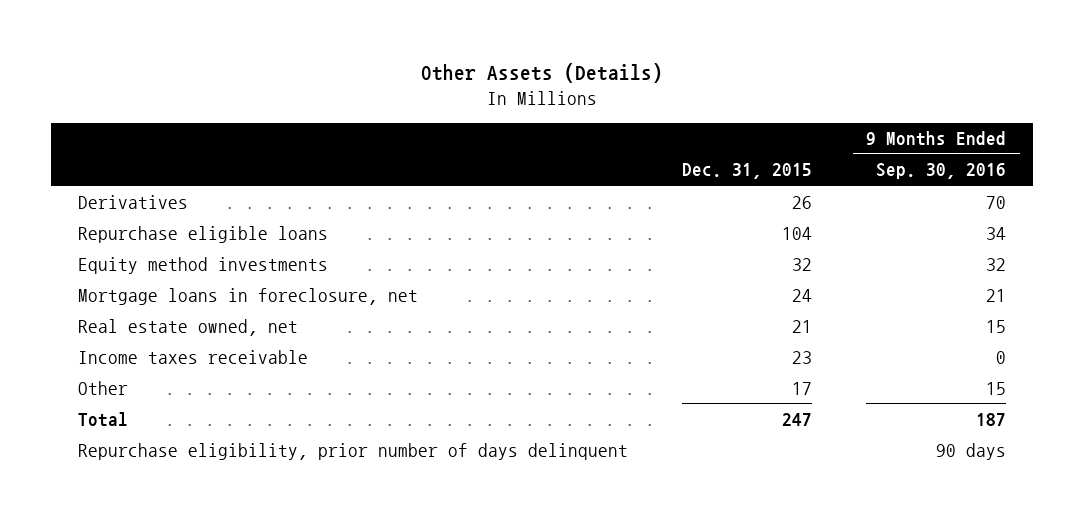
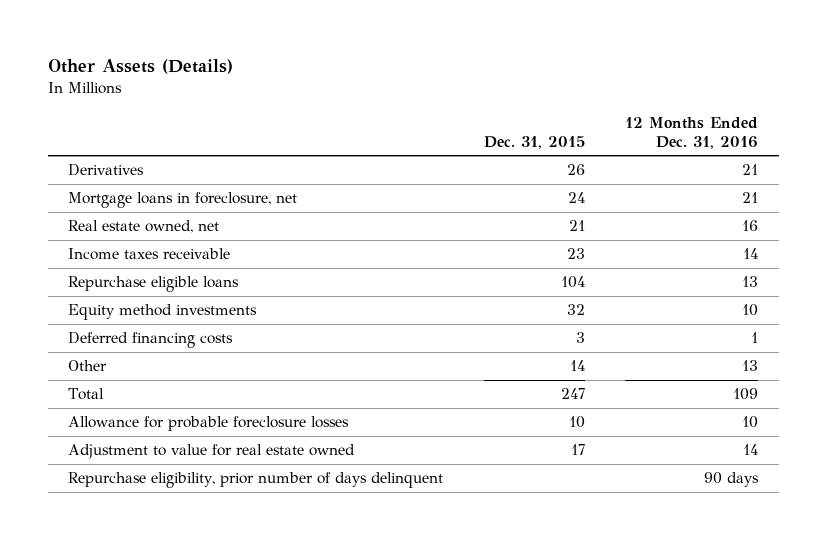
- | Dec. 31, 2015 | 9 Months Ended Sep. 30, 2016
+ | Dec. 31, 2015 | 12 Months Ended Dec. 31, 2016
- Other | 17 | 15
moved down: Repurchase eligible loans | 104 | 13
moved down: Equity method investments | 32 | 10
+ Deferred financing costs | 3 | 1
+ Other | 14 | 13
+ Allowance for probable foreclosure losses | 10 | 10
+ Adjustment to value for real estate owned | 17 | 14

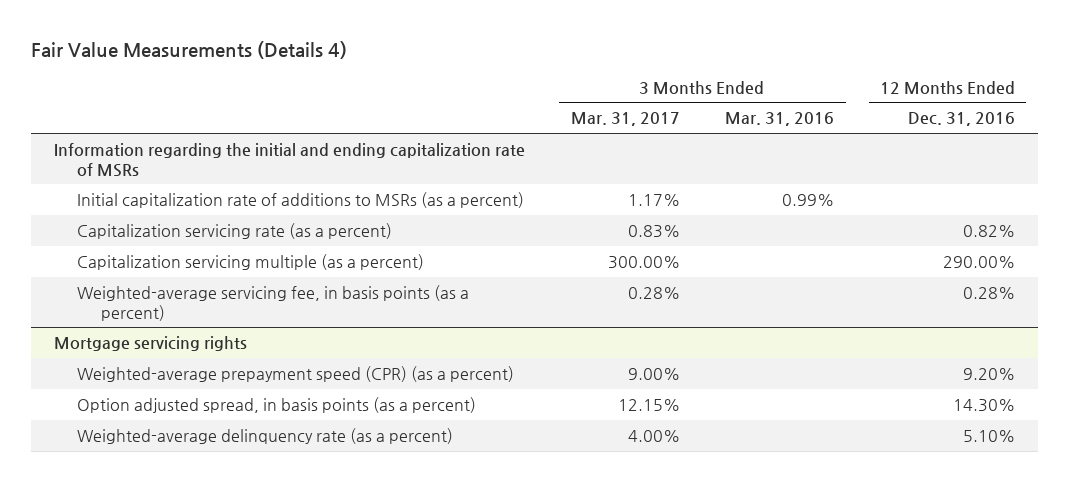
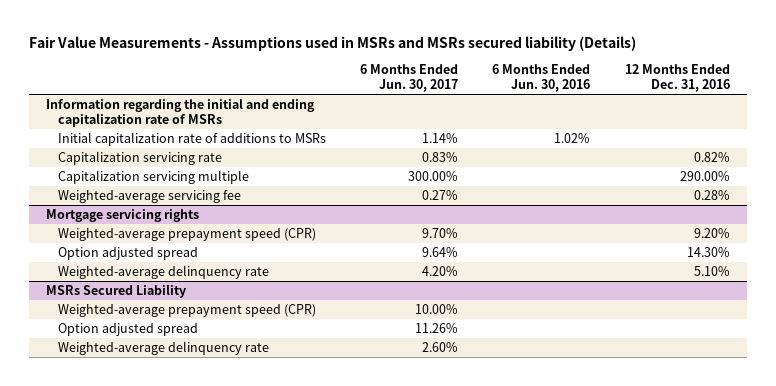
- Fair Value Measurements (Details 4)
+ Fair Value Measurements - Assumptions used in MSRs and MSRs secured liability (Details)
- | 3 Months Ended Mar. 31, 2017 | 3 Months Ended Mar. 31, 2016 | 12 Months Ended Dec. 31, 2016
+ | 6 Months Ended Jun. 30, 2017 | 6 Months Ended Jun. 30, 2016 | 12 Months Ended Dec. 31, 2016
- Initial capitalization rate of additions to MSRs (as a percent) | 1.17% | 0.99% |
- Capitalization servicing rate (as a percent) | 0.83% | | 0.82%
- Capitalization servicing multiple (as a percent) | 300.00% | | 290.00%
- Weighted-average servicing fee, in basis points (as a percent) | 0.28% | | 0.28%
+ Initial capitalization rate of additions to MSRs | 1.14% | 1.02% |
+ Capitalization servicing rate | 0.83% | | 0.82%
+ Capitalization servicing multiple | 300.00% | | 290.00%
+ Weighted-average servicing fee | 0.27% | | 0.28%
@ Mortgage servicing rights
- Weighted-average prepayment speed (CPR) (as a percent) | 9.00% | | 9.20%
- Option adjusted spread, in basis points (as a percent) | 12.15% | | 14.30%
- Weighted-average delinquency rate (as a percent) | 4.00% | | 5.10%
+ Weighted-average prepayment speed (CPR) | 9.70% | | 9.20%
+ Option adjusted spread | 9.64% | | 14.30%
+ Weighted-average delinquency rate | 4.20% | | 5.10%
+ MSRs Secured Liability
+ Weighted-average prepayment speed (CPR) | 10.00% | |
+ Option adjusted spread | 11.26% | |
+ Weighted-average delinquency rate | 2.60% | |

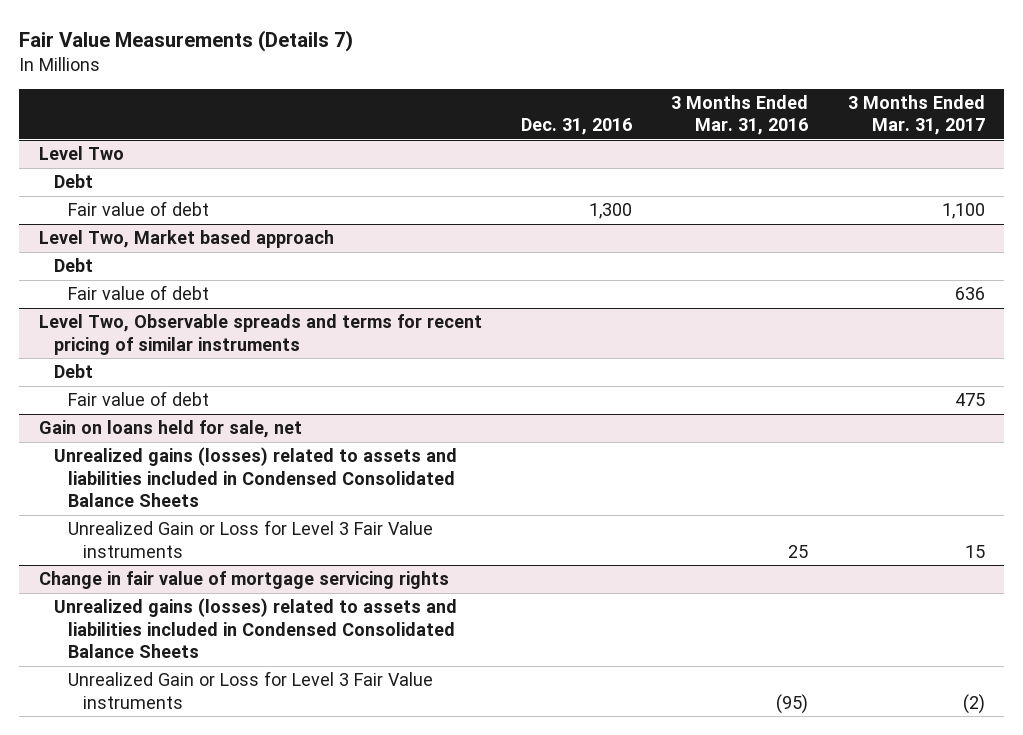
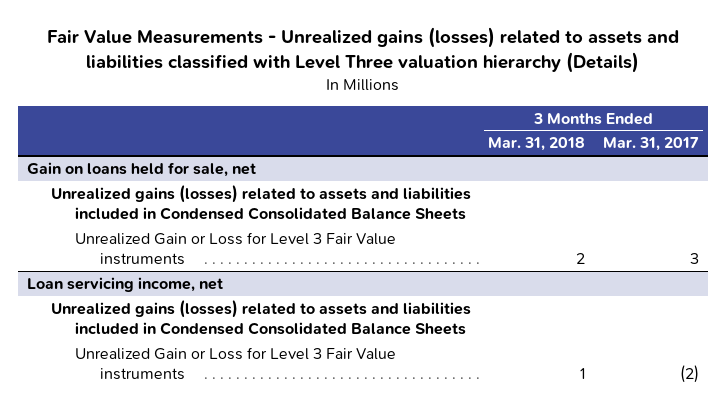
- Fair Value Measurements (Details 7)
+ Fair Value Measurements - Unrealized gains (losses) related to assets and liabilities classified with Level Three valuation hierarchy (Details)
- | Dec. 31, 2016 | 3 Months Ended Mar. 31, 2016 | 3 Months Ended Mar. 31, 2017
+ | 3 Months Ended Mar. 31, 2018 | 3 Months Ended Mar. 31, 2017
- Level Two
- Debt
- Fair value of debt | 1,300 | | 1,100
- Level Two, Market based approach
- Debt
- Fair value of debt | | | 636
- Level Two, Observable spreads and terms for recent pricing of similar instruments
- Debt
- Fair value of debt | | | 475
@ Gain on loans held for sale, net
- Unrealized Gain or Loss for Level 3 Fair Value instruments | | 25 | 15
- Change in fair value of mortgage servicing rights
@ Gain on loans held for sale, net
+ Unrealized Gain or Loss for Level 3 Fair Value instruments | 2 | 3
+ Loan servicing income, net

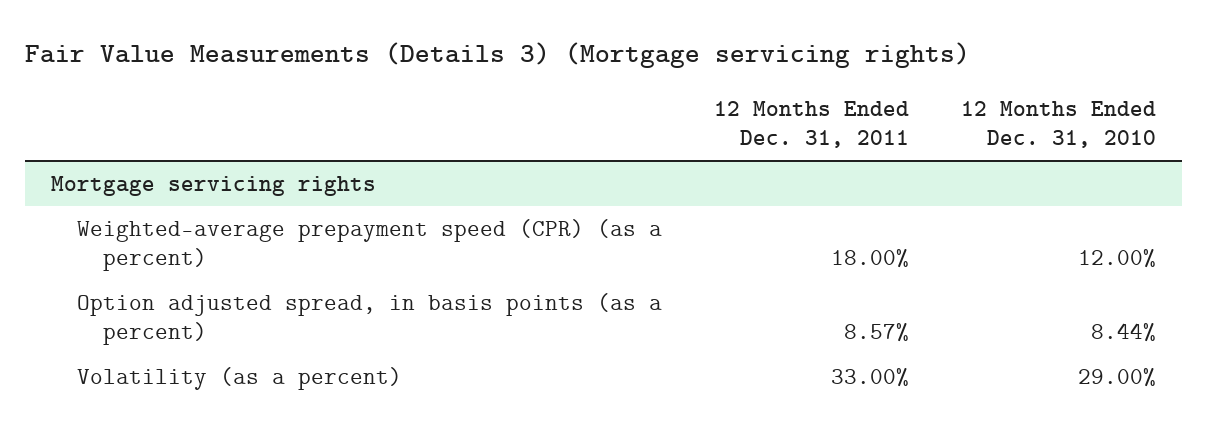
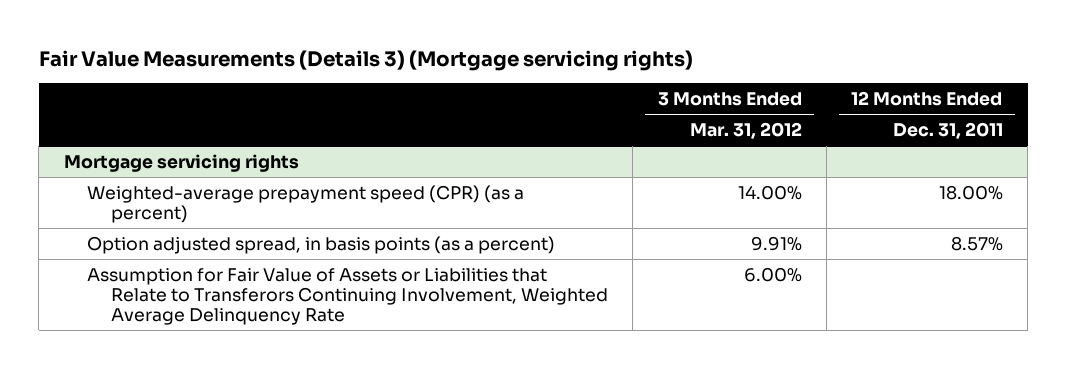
- | 12 Months Ended Dec. 31, 2011 | 12 Months Ended Dec. 31, 2010
+ | 3 Months Ended Mar. 31, 2012 | 12 Months Ended Dec. 31, 2011
@ Mortgage servicing rights
- Volatility (as a percent) | 33.00% | 29.00%
+ Assumption for Fair Value of Assets or Liabilities that Relate to Transferors Continuing Involvement, Weighted Average Delinquency Rate | 6.00% |

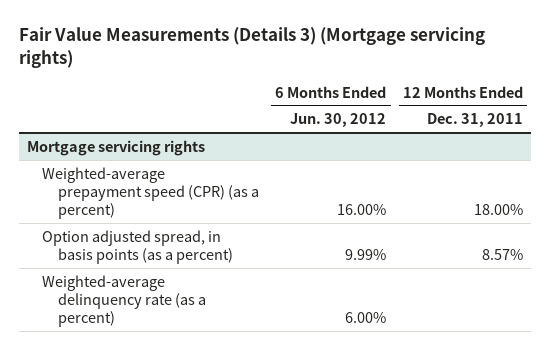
- | 3 Months Ended Mar. 31, 2012 | 12 Months Ended Dec. 31, 2011
+ | 6 Months Ended Jun. 30, 2012 | 12 Months Ended Dec. 31, 2011
@ Mortgage servicing rights
- Assumption for Fair Value of Assets or Liabilities that Relate to Transferors Continuing Involvement, Weighted Average Delinquency Rate | 6.00% |
+ Weighted-average delinquency rate (as a percent) | 6.00% |

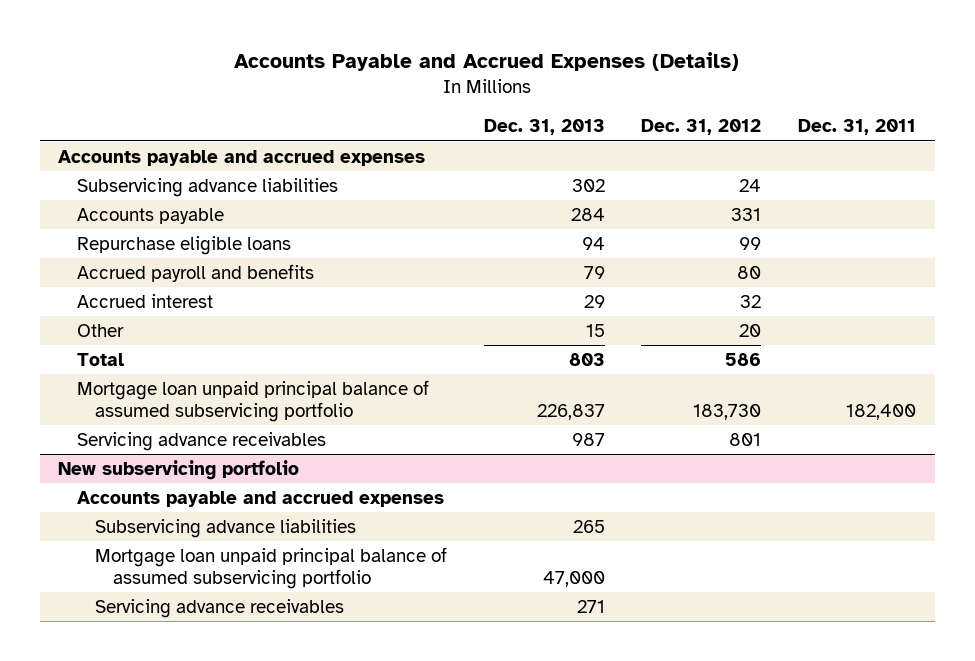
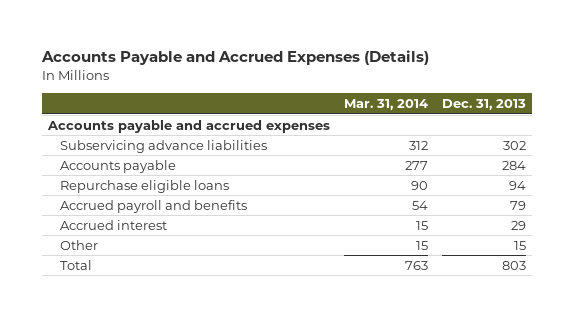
- | Dec. 31, 2013 | Dec. 31, 2012 | Dec. 31, 2011
+ | Mar. 31, 2014 | Dec. 31, 2013
- Mortgage loan unpaid principal balance of assumed subservicing portfolio | 226,837 | 183,730 | 182,400
- Servicing advance receivables | 987 | 801 |
- New subservicing portfolio
- Accounts payable and accrued expenses
- Subservicing advance liabilities | 265 | |
- Mortgage loan unpaid principal balance of assumed subservicing portfolio | 47,000 | |
- Servicing advance receivables | 271 | |

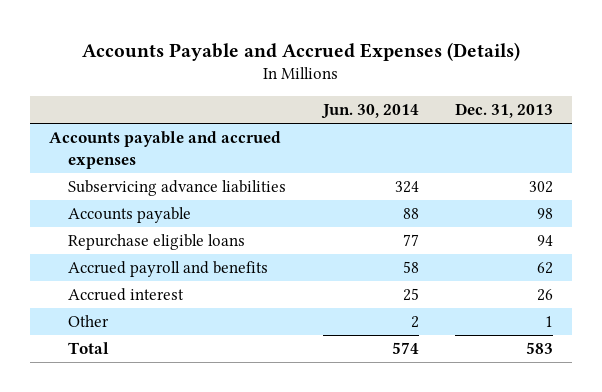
- | Mar. 31, 2014 | Dec. 31, 2013
+ | Jun. 30, 2014 | Dec. 31, 2013
- Accounts payable | 277 | 284
+ Accounts payable | 88 | 98
- Accrued payroll and benefits | 54 | 79
- Accrued interest | 15 | 29
- Other | 15 | 15
- Total | 763 | 803
+ Accrued payroll and benefits | 58 | 62
+ Accrued interest | 25 | 26
+ Other | 2 | 1
+ Total | 574 | 583

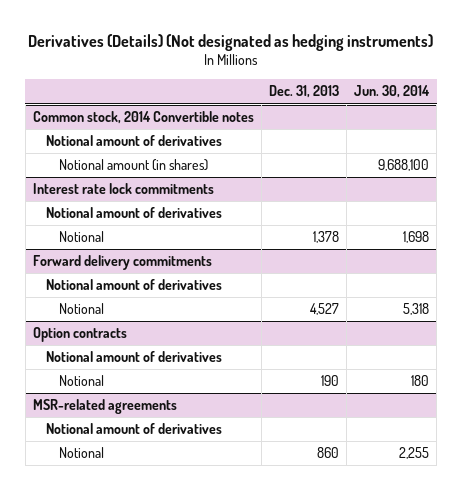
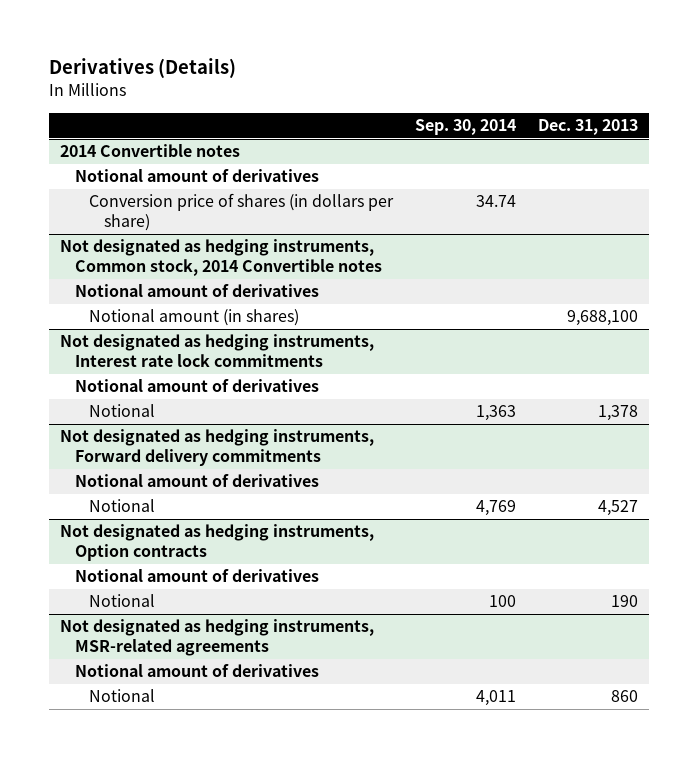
- Derivatives (Details) (Not designated as hedging instruments)
+ Derivatives (Details)
- | Dec. 31, 2013 | Jun. 30, 2014
+ | Sep. 30, 2014 | Dec. 31, 2013
- Common stock, 2014 Convertible notes
+ 2014 Convertible notes
- Notional amount (in shares) | | 9,688,100
- Interest rate lock commitments
+ Conversion price of shares (in dollars per share) | 34.74 |
+ Not designated as hedging instruments, Common stock, 2014 Convertible notes
+ Notional amount (in shares) | | 9,688,100
+ Not designated as hedging instruments, Interest rate lock commitments
+ Notional amount of derivatives
- Forward delivery commitments
+ Not designated as hedging instruments, Forward delivery commitments
- Option contracts
+ Not designated as hedging instruments, Option contracts
- MSR-related agreements
+ Not designated as hedging instruments, MSR-related agreements

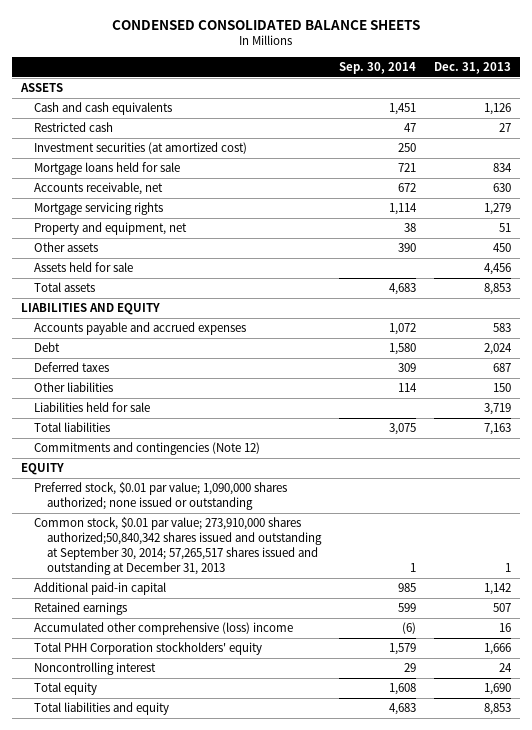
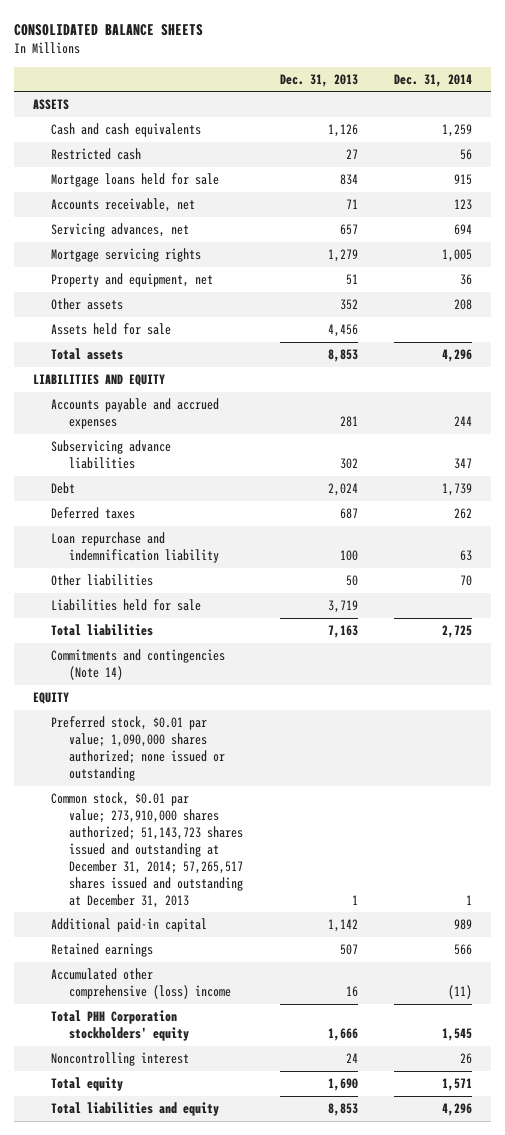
- CONDENSED CONSOLIDATED BALANCE SHEETS
+ CONSOLIDATED BALANCE SHEETS
- | Sep. 30, 2014 | Dec. 31, 2013
+ | Dec. 31, 2013 | Dec. 31, 2014
- Investment securities (at amortized cost) | 250 |
- Accounts receivable, net | 672 | 630
+ Accounts receivable, net | 71 | 123
+ Servicing advances, net | 657 | 694
- Other assets | 390 | 450
+ Other assets | 352 | 208
- Accounts payable and accrued expenses | 1,072 | 583
+ Accounts payable and accrued expenses | 281 | 244
+ Subservicing advance liabilities | 302 | 347
- Other liabilities | 114 | 150
+ Loan repurchase and indemnification liability | 100 | 63
+ Other liabilities | 50 | 70
- Commitments and contingencies (Note 12)
+ Commitments and contingencies (Note 14)
- Common stock, $0.01 par value; 273,910,000 shares authorized;50,840,342 shares issued and outstanding at September 30, 2014; 57,265,517 shares issued and outstanding at December 31, 2013 | 1 | 1
+ Common stock, $0.01 par value; 273,910,000 shares authorized; 51,143,723 shares issued and outstanding at December 31, 2014; 57,265,517 shares issued and outstanding at December 31, 2013 | 1 | 1

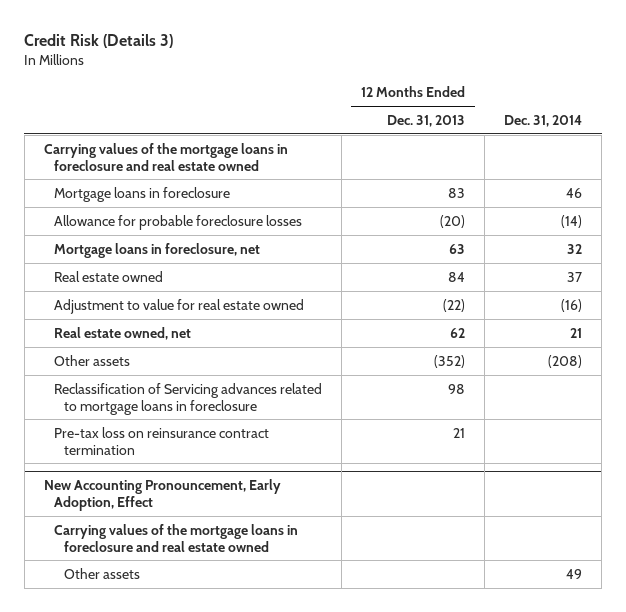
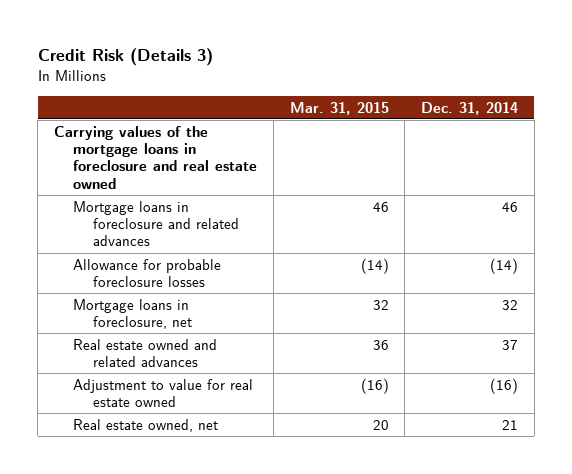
- | 12 Months Ended Dec. 31, 2013 | Dec. 31, 2014
+ | Mar. 31, 2015 | Dec. 31, 2014
- Mortgage loans in foreclosure | 83 | 46
+ Mortgage loans in foreclosure and related advances | 46 | 46
- Real estate owned | 84 | 37
+ Real estate owned and related advances | 36 | 37
- Other assets | (352) | (208)
- Reclassification of Servicing advances related to mortgage loans in foreclosure | 98 |
- Pre-tax loss on reinsurance contract termination | 21 |
- New Accounting Pronouncement, Early Adoption, Effect
- Carrying values of the mortgage loans in foreclosure and real estate owned
- Other assets | | 49

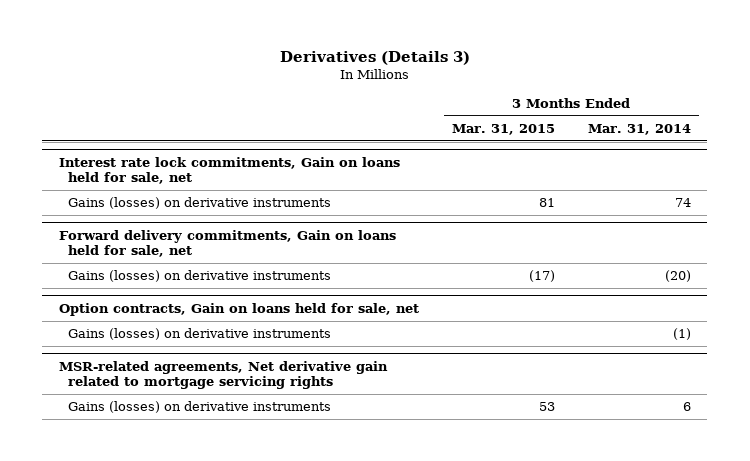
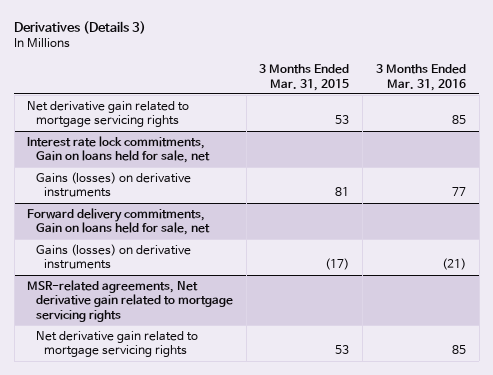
- | 3 Months Ended Mar. 31, 2015 | 3 Months Ended Mar. 31, 2014
+ | 3 Months Ended Mar. 31, 2015 | 3 Months Ended Mar. 31, 2016
+ Net derivative gain related to mortgage servicing rights | 53 | 85
- Option contracts, Gain on loans held for sale, net
- Gains (losses) on derivative instruments | | (1)
@ MSR-related agreements, Net derivative gain related to mortgage servicing rights
- Gains (losses) on derivative instruments | 53 | 6
+ Net derivative gain related to mortgage servicing rights | 53 | 85

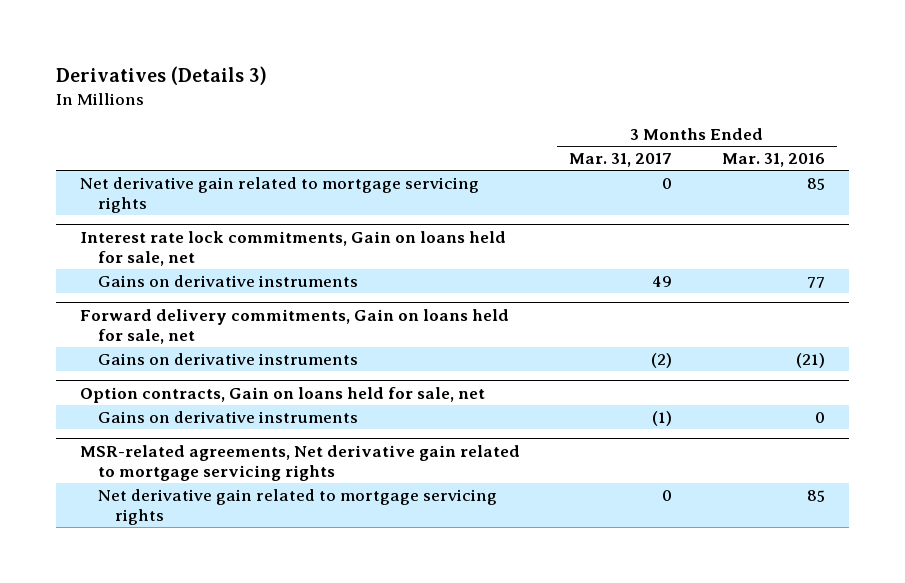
- | 3 Months Ended Mar. 31, 2015 | 3 Months Ended Mar. 31, 2016
+ | 3 Months Ended Mar. 31, 2017 | 3 Months Ended Mar. 31, 2016
@ Interest rate lock commitments, Gain on loans held for sale, net
- Gains (losses) on derivative instruments | 81 | 77
+ Gains on derivative instruments | 49 | 77
@ Forward delivery commitments, Gain on loans held for sale, net
- Gains (losses) on derivative instruments | (17) | (21)
+ Gains on derivative instruments | (2) | (21)
+ Option contracts, Gain on loans held for sale, net
+ Gains on derivative instruments | (1) | 0

